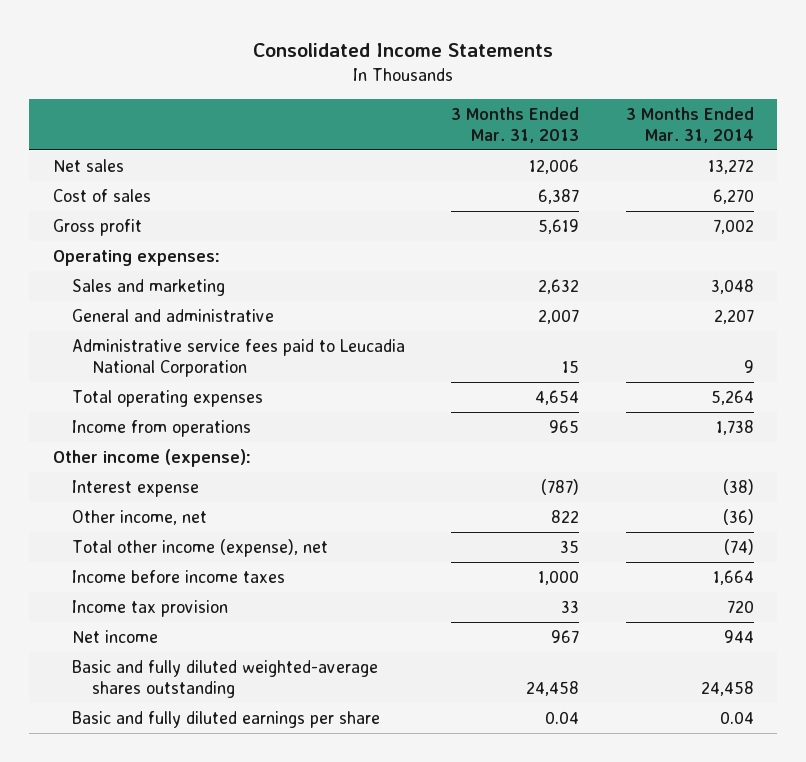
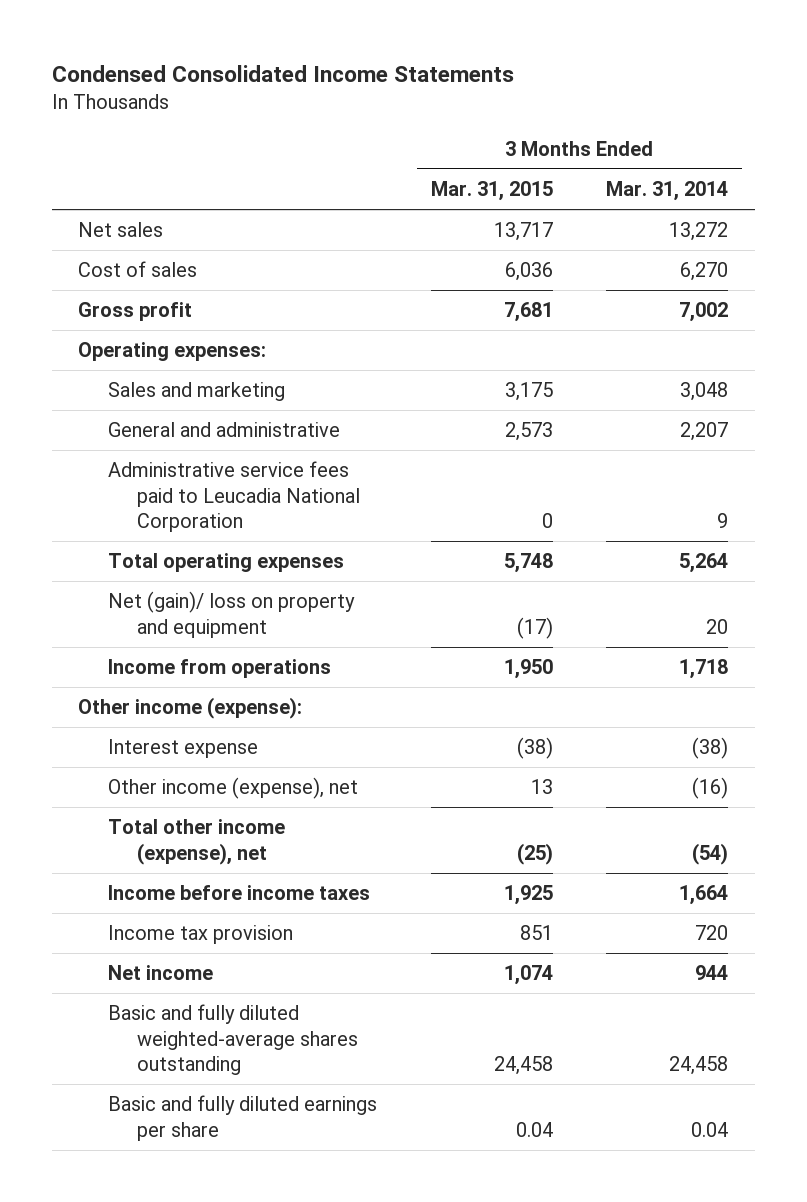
- Consolidated Income Statements
+ Condensed Consolidated Income Statements
- | 3 Months Ended Mar. 31, 2013 | 3 Months Ended Mar. 31, 2014
+ | 3 Months Ended Mar. 31, 2015 | 3 Months Ended Mar. 31, 2014
- Income from operations | 965 | 1,738
+ Net (gain)/ loss on property and equipment | (17) | 20
+ Income from operations | 1,950 | 1,718
- Other income, net | 822 | (36)
- Total other income (expense), net | 35 | (74)
+ Other income (expense), net | 13 | (16)
+ Total other income (expense), net | (25) | (54)

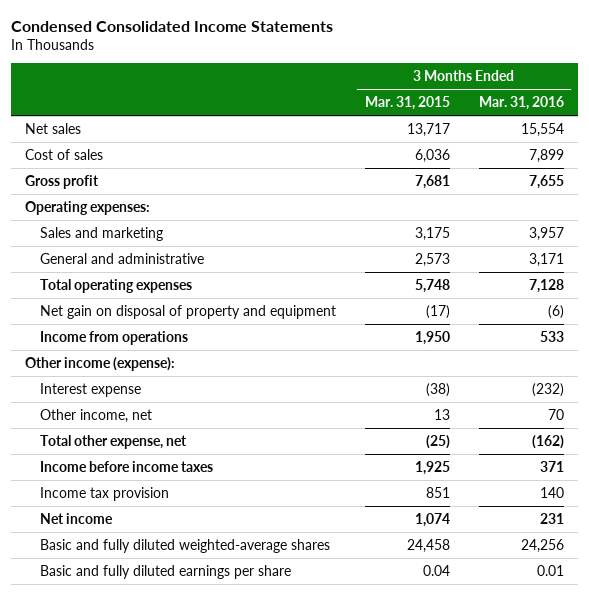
- | 3 Months Ended Mar. 31, 2015 | 3 Months Ended Mar. 31, 2014
+ | 3 Months Ended Mar. 31, 2015 | 3 Months Ended Mar. 31, 2016
- Administrative service fees paid to Leucadia National Corporation | 0 | 9
- Net (gain)/ loss on property and equipment | (17) | 20
+ Net gain on disposal of property and equipment | (17) | (6)
- Other income (expense), net | 13 | (16)
- Total other income (expense), net | (25) | (54)
+ Other income, net | 13 | 70
+ Total other expense, net | (25) | (162)
- Basic and fully diluted weighted-average shares outstanding | 24,458 | 24,458
+ Basic and fully diluted weighted-average shares | 24,458 | 24,256

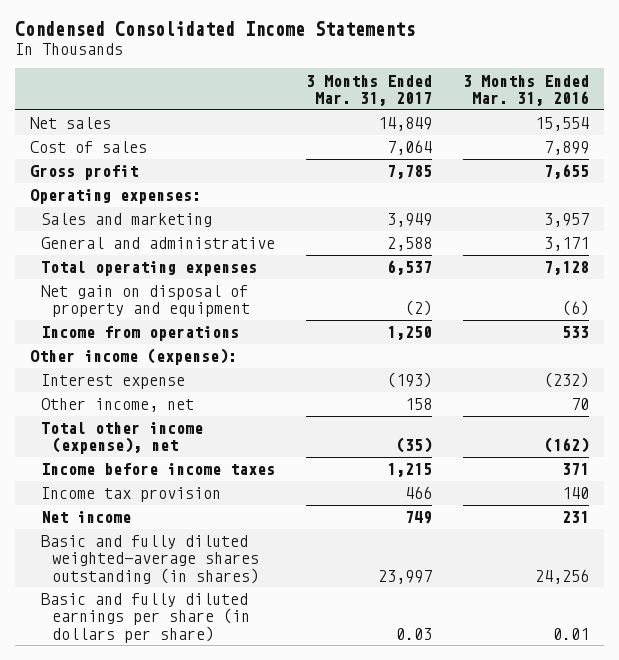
- | 3 Months Ended Mar. 31, 2015 | 3 Months Ended Mar. 31, 2016
+ | 3 Months Ended Mar. 31, 2017 | 3 Months Ended Mar. 31, 2016
- Total other expense, net | (25) | (162)
+ Total other income (expense), net | (35) | (162)
- Basic and fully diluted weighted-average shares | 24,458 | 24,256
- Basic and fully diluted earnings per share | 0.04 | 0.01
+ Basic and fully diluted weighted-average shares outstanding (in shares) | 23,997 | 24,256
+ Basic and fully diluted earnings per share (in dollars per share) | 0.03 | 0.01

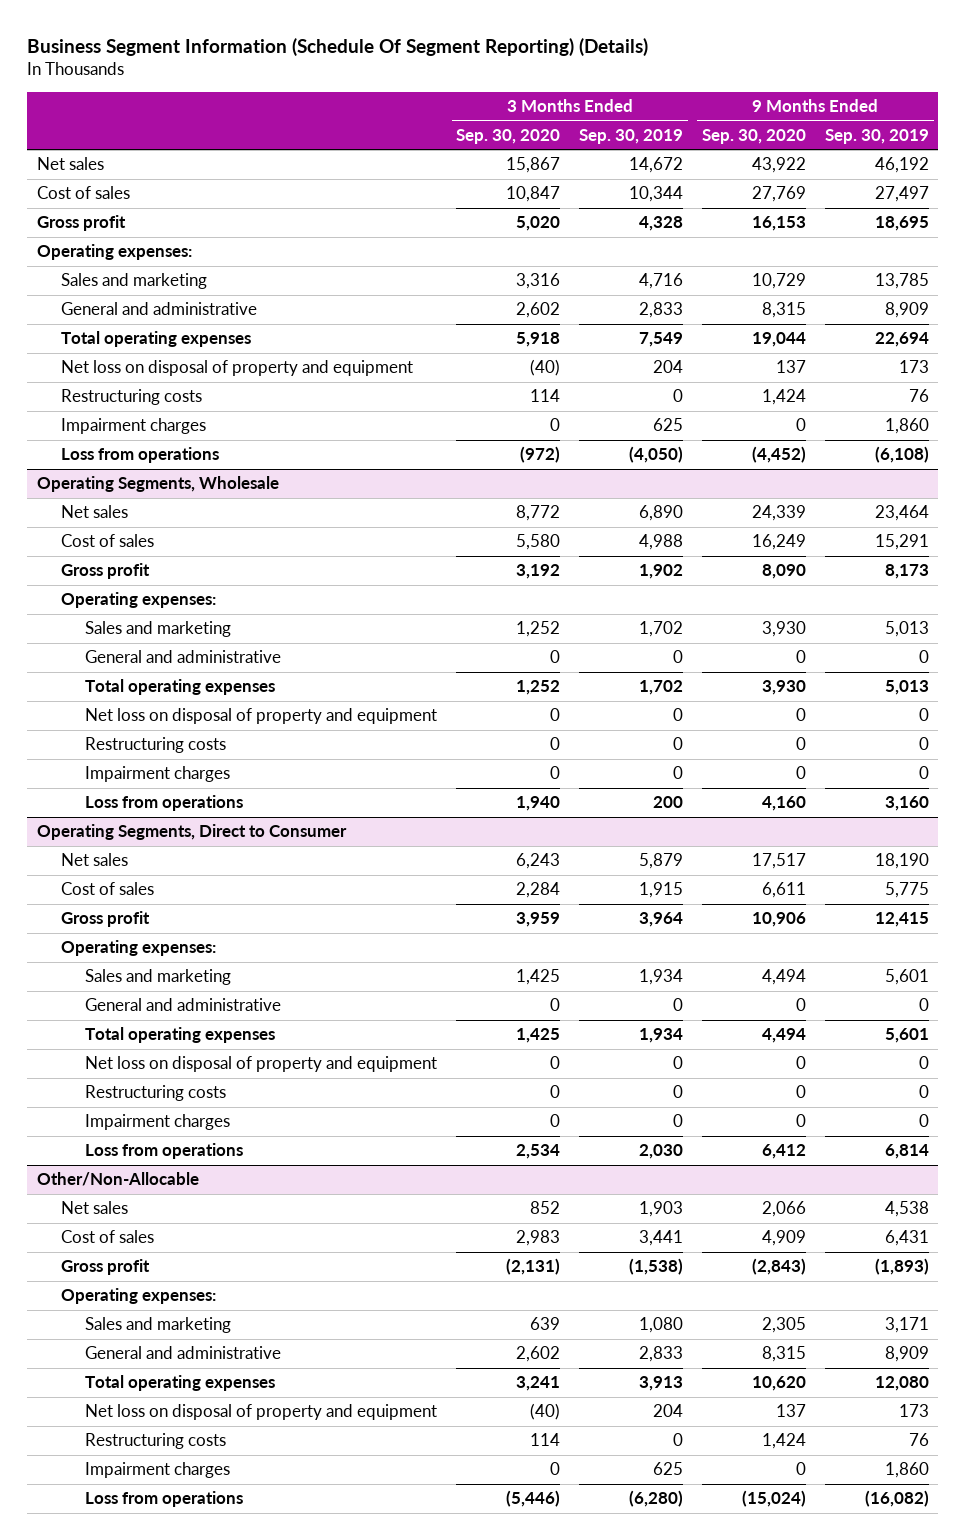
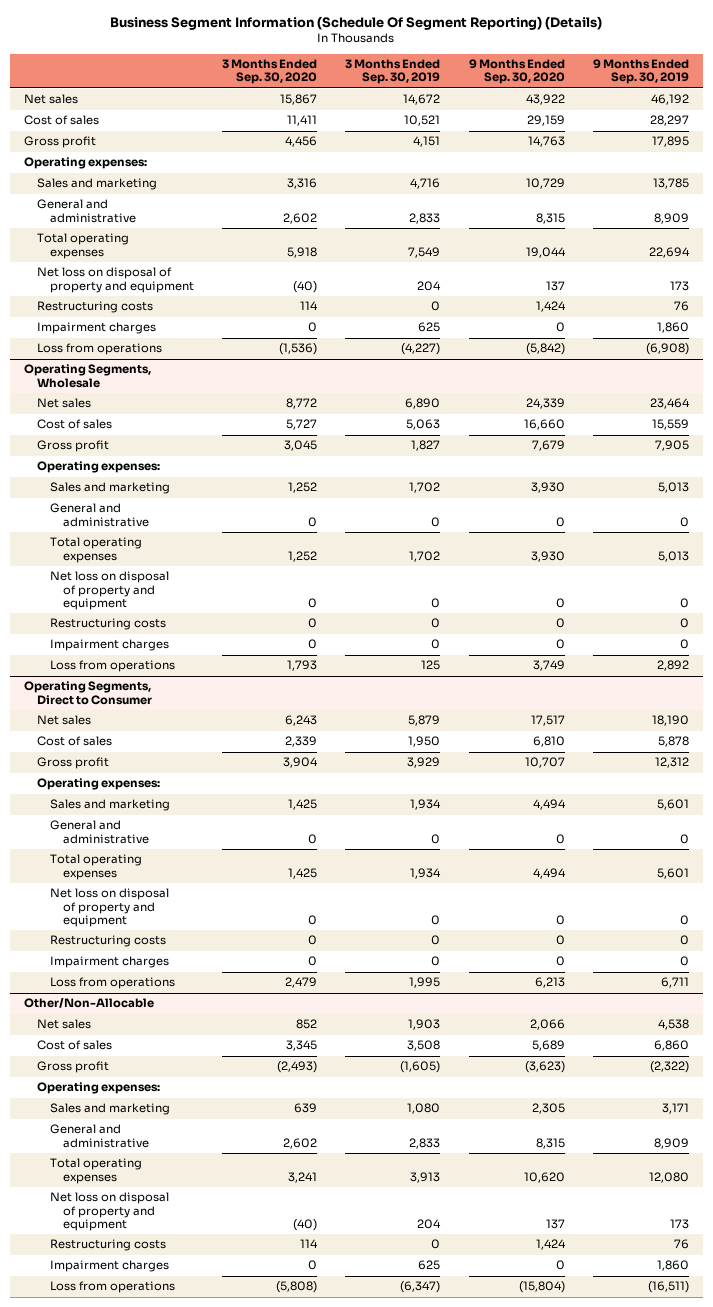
- Cost of sales | 10,847 | 10,344 | 27,769 | 27,497
- Gross profit | 5,020 | 4,328 | 16,153 | 18,695
+ Cost of sales | 11,411 | 10,521 | 29,159 | 28,297
+ Gross profit | 4,456 | 4,151 | 14,763 | 17,895
- Loss from operations | (972) | (4,050) | (4,452) | (6,108)
+ Loss from operations | (1,536) | (4,227) | (5,842) | (6,908)
@ Operating Segments, Wholesale
- Cost of sales | 5,580 | 4,988 | 16,249 | 15,291
- Gross profit | 3,192 | 1,902 | 8,090 | 8,173
+ Cost of sales | 5,727 | 5,063 | 16,660 | 15,559
+ Gross profit | 3,045 | 1,827 | 7,679 | 7,905
- Loss from operations | 1,940 | 200 | 4,160 | 3,160
+ Loss from operations | 1,793 | 125 | 3,749 | 2,892
@ Operating Segments, Direct to Consumer
- Cost of sales | 2,284 | 1,915 | 6,611 | 5,775
- Gross profit | 3,959 | 3,964 | 10,906 | 12,415
+ Cost of sales | 2,339 | 1,950 | 6,810 | 5,878
+ Gross profit | 3,904 | 3,929 | 10,707 | 12,312
- Loss from operations | 2,534 | 2,030 | 6,412 | 6,814
+ Loss from operations | 2,479 | 1,995 | 6,213 | 6,711
@ Other/Non-Allocable
- Cost of sales | 2,983 | 3,441 | 4,909 | 6,431
- Gross profit | (2,131) | (1,538) | (2,843) | (1,893)
+ Cost of sales | 3,345 | 3,508 | 5,689 | 6,860
+ Gross profit | (2,493) | (1,605) | (3,623) | (2,322)
- Loss from operations | (5,446) | (6,280) | (15,024) | (16,082)
+ Loss from operations | (5,808) | (6,347) | (15,804) | (16,511)

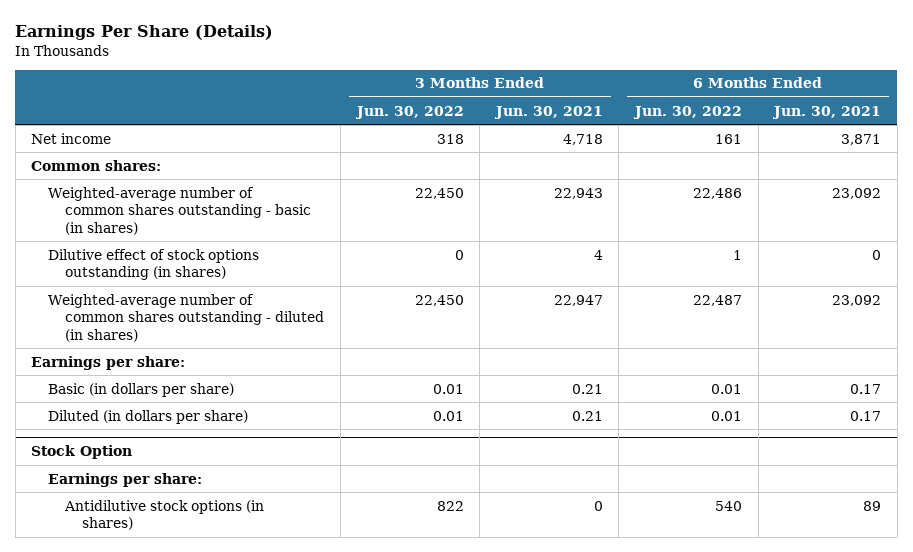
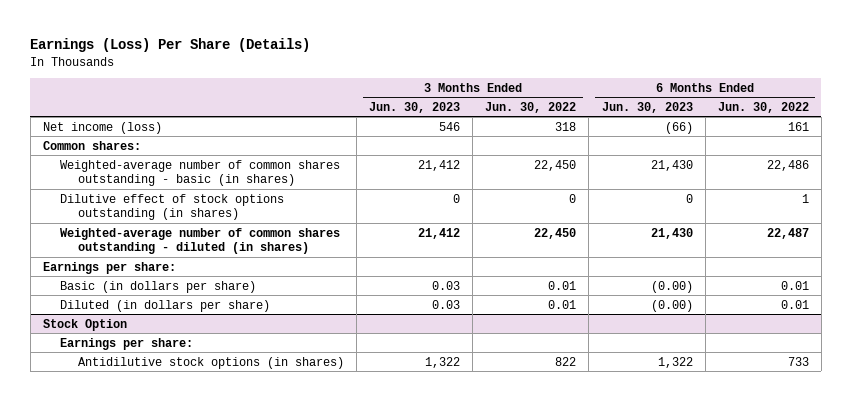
- Earnings Per Share (Details)
+ Earnings (Loss) Per Share (Details)
- | 3 Months Ended Jun. 30, 2022 | 3 Months Ended Jun. 30, 2021 | 6 Months Ended Jun. 30, 2022 | 6 Months Ended Jun. 30, 2021
+ | 3 Months Ended Jun. 30, 2023 | 3 Months Ended Jun. 30, 2022 | 6 Months Ended Jun. 30, 2023 | 6 Months Ended Jun. 30, 2022
- Net income | 318 | 4,718 | 161 | 3,871
+ Net income (loss) | 546 | 318 | (66) | 161
@ Stock Option
- Antidilutive stock options (in shares) | 822 | 0 | 540 | 89
+ Antidilutive stock options (in shares) | 1,322 | 822 | 1,322 | 733

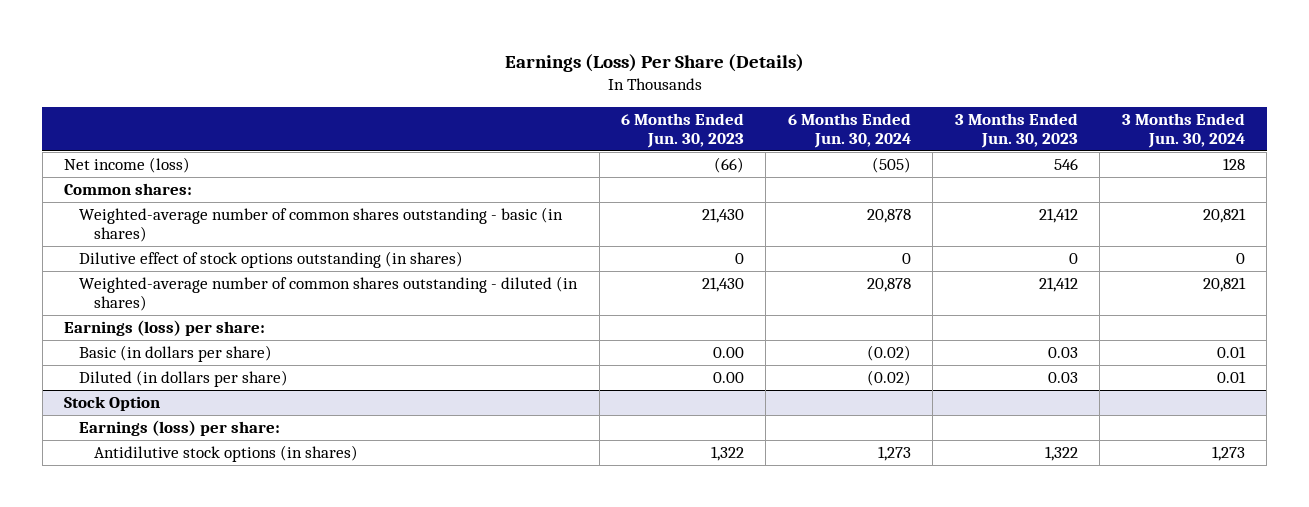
- | 3 Months Ended Jun. 30, 2023 | 3 Months Ended Jun. 30, 2022 | 6 Months Ended Jun. 30, 2023 | 6 Months Ended Jun. 30, 2022
+ | 6 Months Ended Jun. 30, 2023 | 6 Months Ended Jun. 30, 2024 | 3 Months Ended Jun. 30, 2023 | 3 Months Ended Jun. 30, 2024
- Earnings per share:
- Basic (in dollars per share) | 0.03 | 0.01 | (0.00) | 0.01
- Diluted (in dollars per share) | 0.03 | 0.01 | (0.00) | 0.01
+ Earnings (loss) per share:
+ Basic (in dollars per share) | 0.00 | (0.02) | 0.03 | 0.01
+ Diluted (in dollars per share) | 0.00 | (0.02) | 0.03 | 0.01
@ Stock Option
- Earnings per share:
+ Earnings (loss) per share:

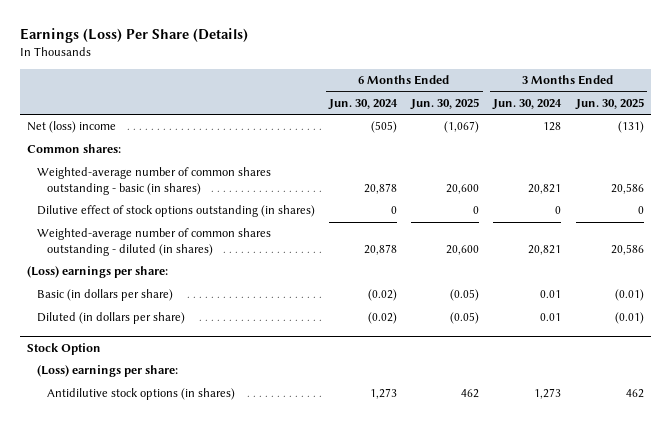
- | 6 Months Ended Jun. 30, 2023 | 6 Months Ended Jun. 30, 2024 | 3 Months Ended Jun. 30, 2023 | 3 Months Ended Jun. 30, 2024
+ | 6 Months Ended Jun. 30, 2024 | 6 Months Ended Jun. 30, 2025 | 3 Months Ended Jun. 30, 2024 | 3 Months Ended Jun. 30, 2025
- Net income (loss) | (66) | (505) | 546 | 128
+ Net (loss) income | (505) | (1,067) | 128 | (131)
- Earnings (loss) per share:
+ (Loss) earnings per share:
@ Stock Option
- Earnings (loss) per share:
+ (Loss) earnings per share:

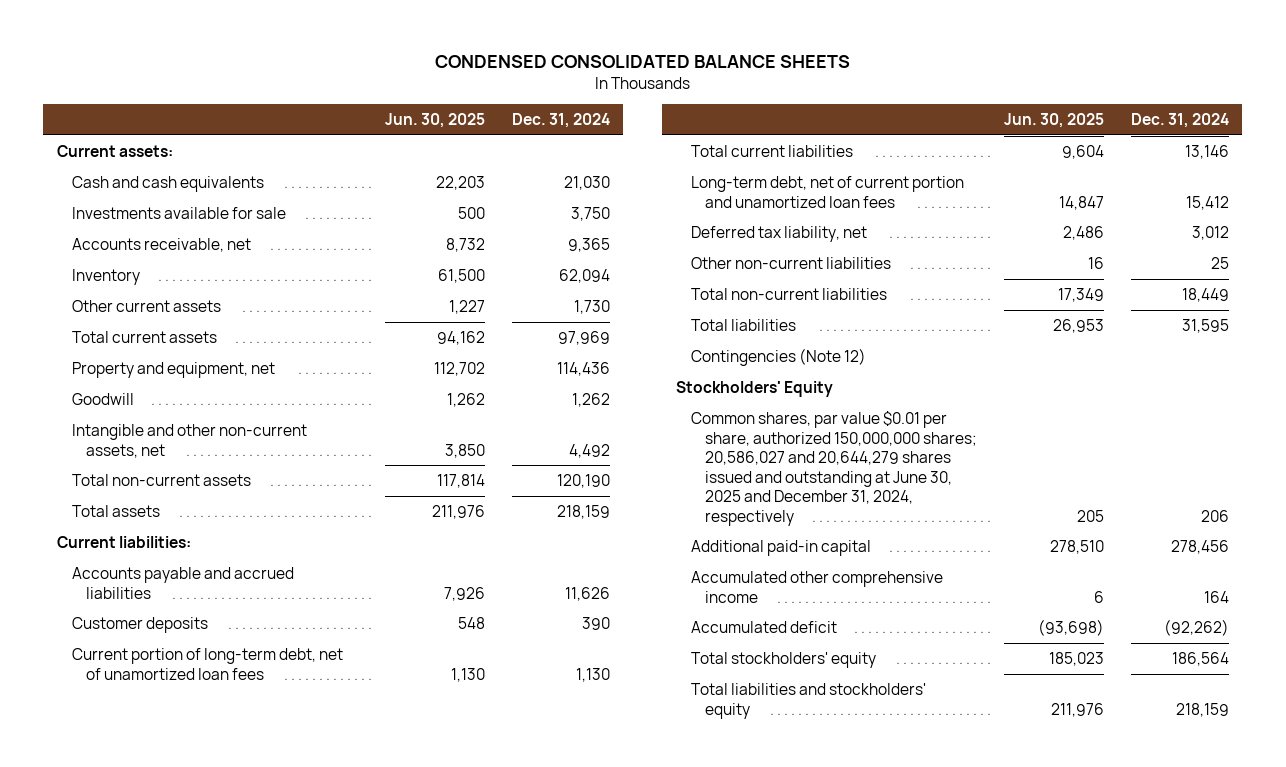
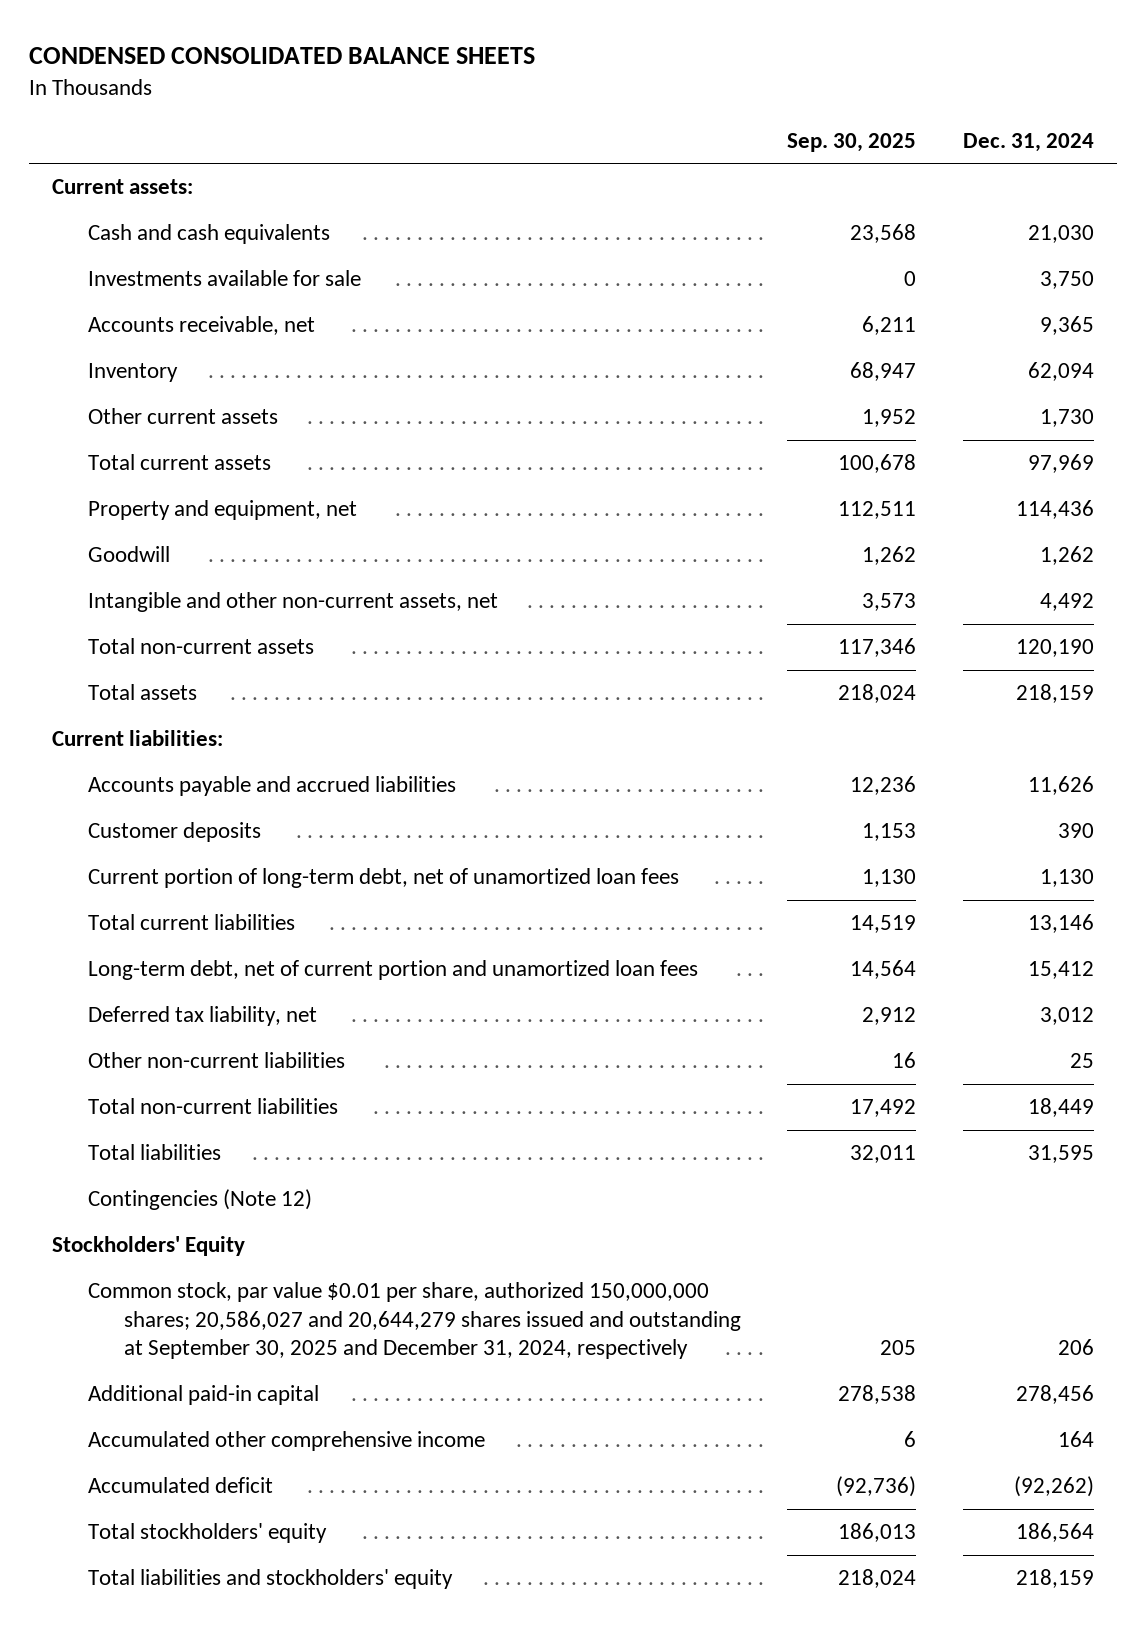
- | Jun. 30, 2025 | Dec. 31, 2024
+ | Sep. 30, 2025 | Dec. 31, 2024
- Common shares, par value $0.01 per share, authorized 150,000,000 shares; 20,586,027 and 20,644,279 shares issued and outstanding at June 30, 2025 and December 31, 2024, respectively | 205 | 206
+ Common stock, par value $0.01 per share, authorized 150,000,000 shares; 20,586,027 and 20,644,279 shares issued and outstanding at September 30, 2025 and December 31, 2024, respectively | 205 | 206

